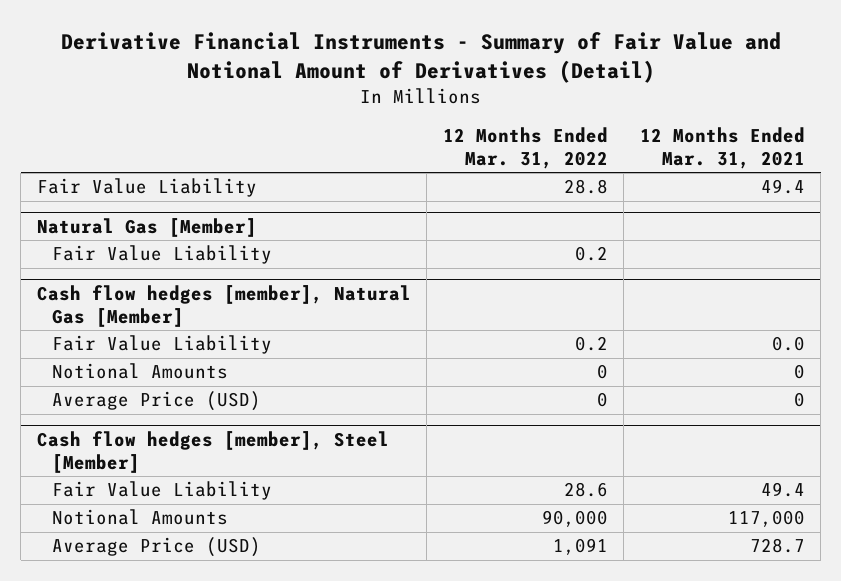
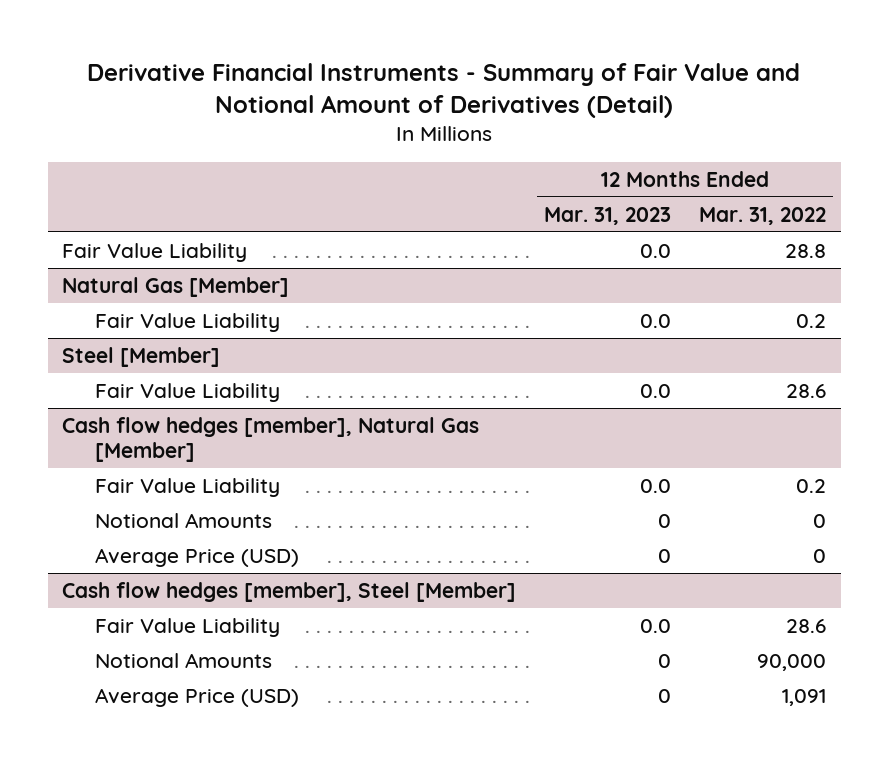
- | 12 Months Ended Mar. 31, 2022 | 12 Months Ended Mar. 31, 2021
+ | 12 Months Ended Mar. 31, 2023 | 12 Months Ended Mar. 31, 2022
+ Steel [Member]
+ Fair Value Liability | 0.0 | 28.6

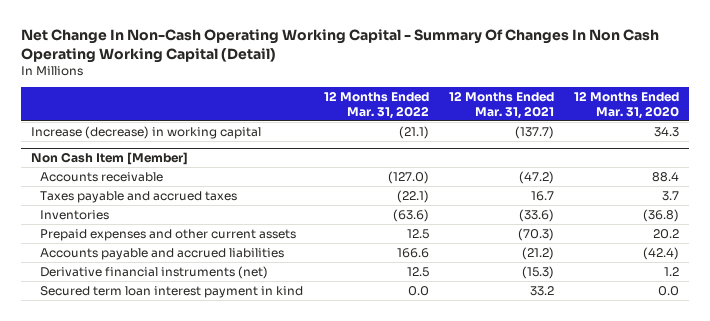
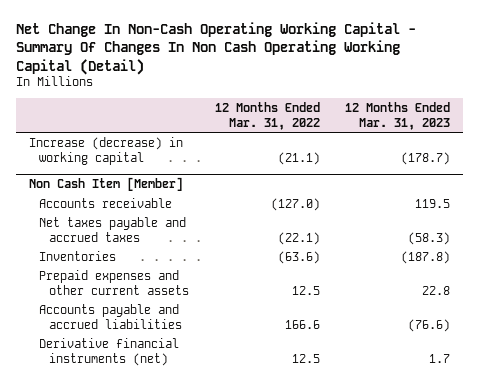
- | 12 Months Ended Mar. 31, 2022 | 12 Months Ended Mar. 31, 2021 | 12 Months Ended Mar. 31, 2020
+ | 12 Months Ended Mar. 31, 2022 | 12 Months Ended Mar. 31, 2023
@ Non Cash Item [Member]
- Taxes payable and accrued taxes | (22.1) | 16.7 | 3.7
+ Net taxes payable and accrued taxes | (22.1) | (58.3)
- Secured term loan interest payment in kind | 0.0 | 33.2 | 0.0

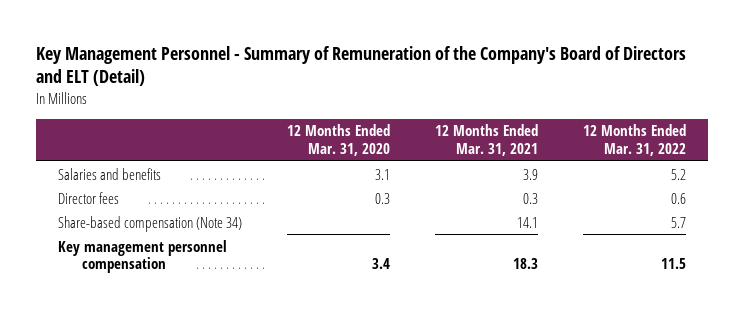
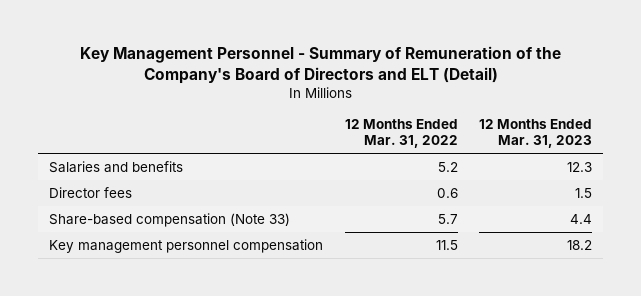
- | 12 Months Ended Mar. 31, 2020 | 12 Months Ended Mar. 31, 2021 | 12 Months Ended Mar. 31, 2022
+ | 12 Months Ended Mar. 31, 2022 | 12 Months Ended Mar. 31, 2023
- Share-based compensation (Note 34) | | 14.1 | 5.7
+ Share-based compensation (Note 33) | 5.7 | 4.4

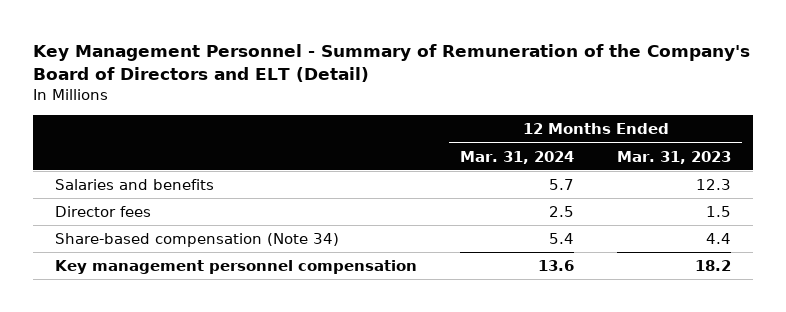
- | 12 Months Ended Mar. 31, 2022 | 12 Months Ended Mar. 31, 2023
+ | 12 Months Ended Mar. 31, 2024 | 12 Months Ended Mar. 31, 2023
- Share-based compensation (Note 33) | 5.7 | 4.4
+ Share-based compensation (Note 34) | 5.4 | 4.4

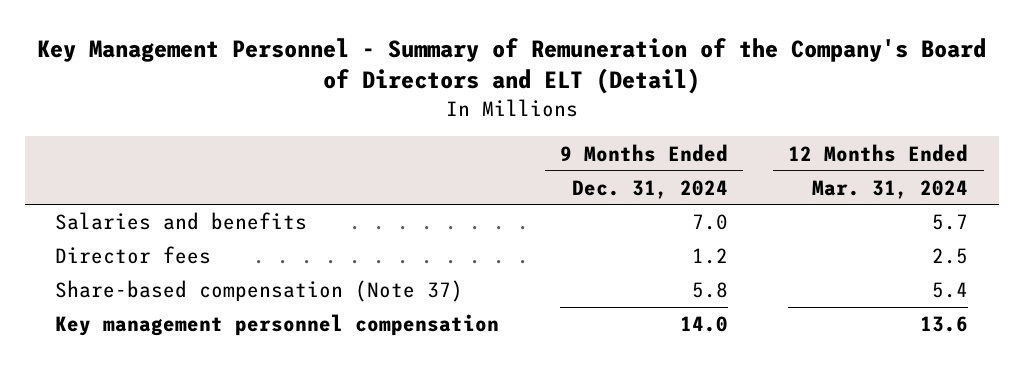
- | 12 Months Ended Mar. 31, 2024 | 12 Months Ended Mar. 31, 2023
+ | 9 Months Ended Dec. 31, 2024 | 12 Months Ended Mar. 31, 2024
- Share-based compensation (Note 34) | 5.4 | 4.4
+ Share-based compensation (Note 37) | 5.8 | 5.4

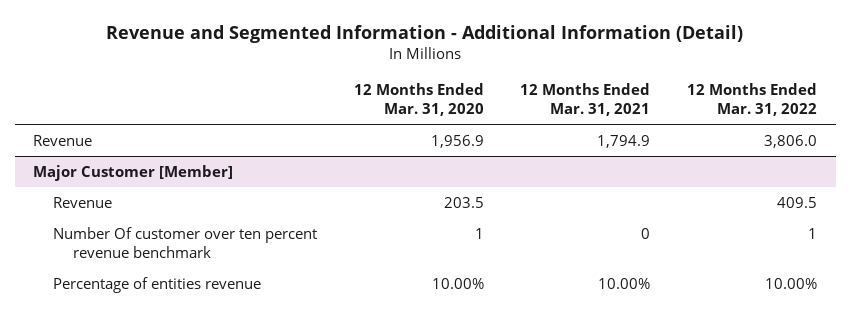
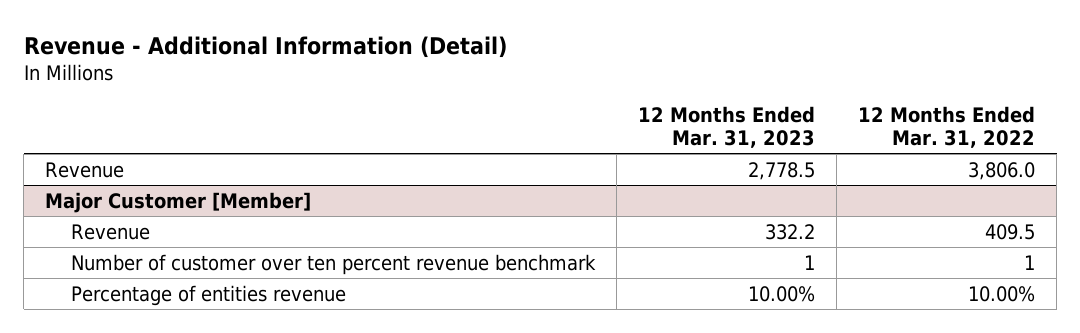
- Revenue and Segmented Information - Additional Information (Detail)
+ Revenue - Additional Information (Detail)
- | 12 Months Ended Mar. 31, 2020 | 12 Months Ended Mar. 31, 2021 | 12 Months Ended Mar. 31, 2022
+ | 12 Months Ended Mar. 31, 2023 | 12 Months Ended Mar. 31, 2022
@ Major Customer [Member]
- Number Of customer over ten percent revenue benchmark | 1 | 0 | 1
+ Number of customer over ten percent revenue benchmark | 1 | 1

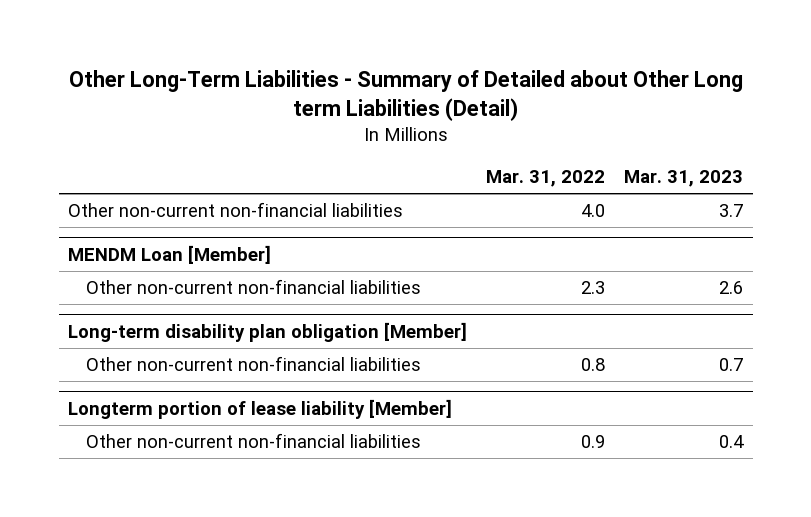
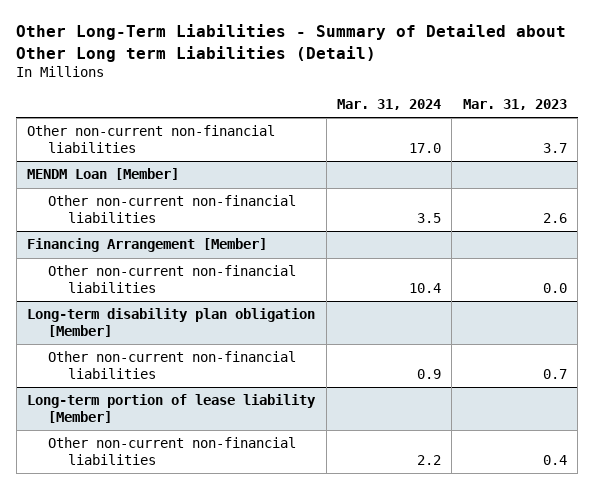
- | Mar. 31, 2022 | Mar. 31, 2023
+ | Mar. 31, 2024 | Mar. 31, 2023
+ Financing Arrangement [Member]
+ Other non-current non-financial liabilities | 10.4 | 0.0
- Longterm portion of lease liability [Member]
+ Long-term portion of lease liability [Member]

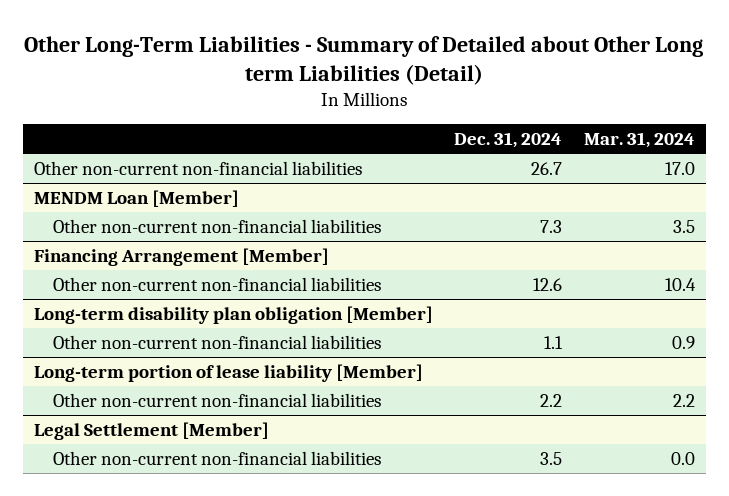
- | Mar. 31, 2024 | Mar. 31, 2023
+ | Dec. 31, 2024 | Mar. 31, 2024
+ Legal Settlement [Member]
+ Other non-current non-financial liabilities | 3.5 | 0.0

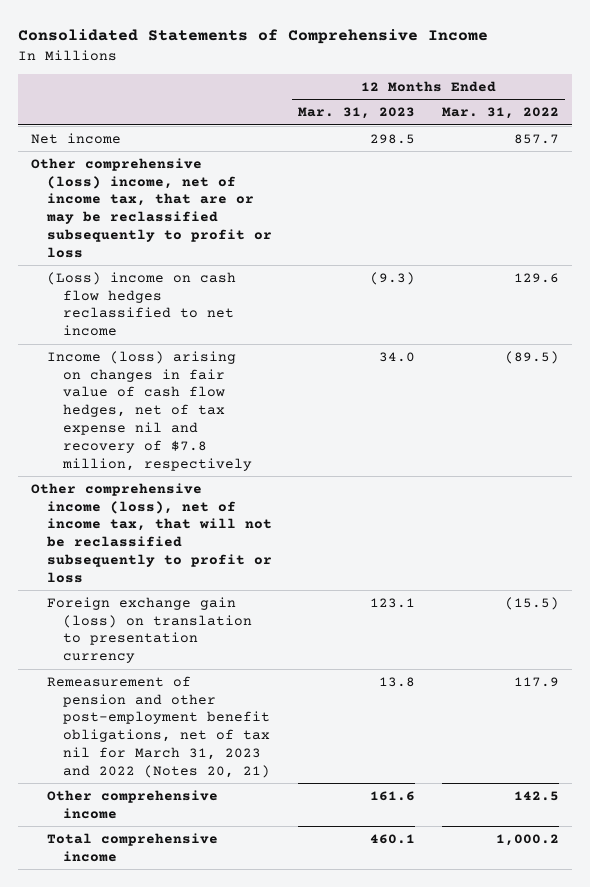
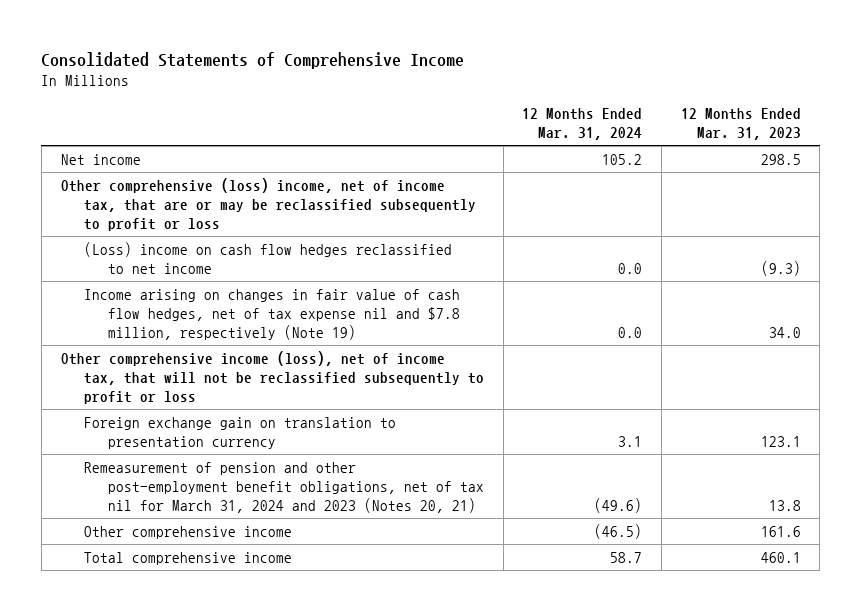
- | 12 Months Ended Mar. 31, 2023 | 12 Months Ended Mar. 31, 2022
+ | 12 Months Ended Mar. 31, 2024 | 12 Months Ended Mar. 31, 2023
- Income (loss) arising on changes in fair value of cash flow hedges, net of tax expense nil and recovery of $7.8 million, respectively | 34.0 | (89.5)
+ Income arising on changes in fair value of cash flow hedges, net of tax expense nil and $7.8 million, respectively (Note 19) | 0.0 | 34.0
- Foreign exchange gain (loss) on translation to presentation currency | 123.1 | (15.5)
- Remeasurement of pension and other post-employment benefit obligations, net of tax nil for March 31, 2023 and 2022 (Notes 20, 21) | 13.8 | 117.9
+ Foreign exchange gain on translation to presentation currency | 3.1 | 123.1
+ Remeasurement of pension and other post-employment benefit obligations, net of tax nil for March 31, 2024 and 2023 (Notes 20, 21) | (49.6) | 13.8

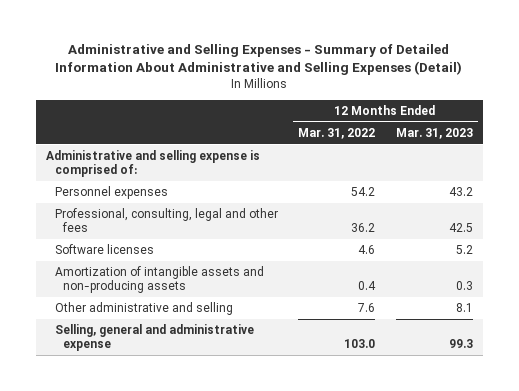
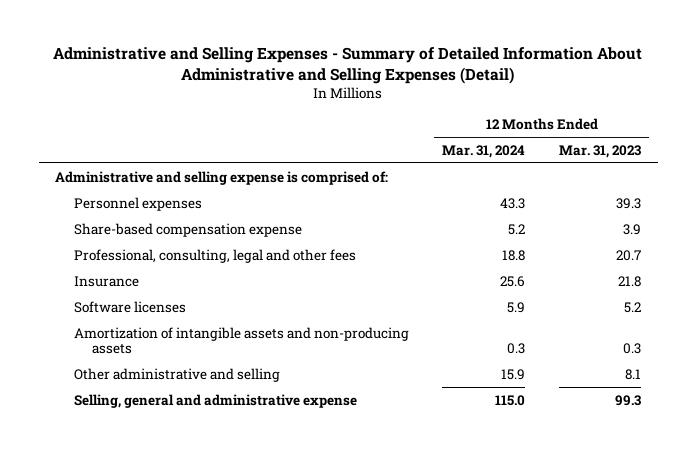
- | 12 Months Ended Mar. 31, 2022 | 12 Months Ended Mar. 31, 2023
+ | 12 Months Ended Mar. 31, 2024 | 12 Months Ended Mar. 31, 2023
- Personnel expenses | 54.2 | 43.2
- Professional, consulting, legal and other fees | 36.2 | 42.5
+ Personnel expenses | 43.3 | 39.3
+ Share-based compensation expense | 5.2 | 3.9
+ Professional, consulting, legal and other fees | 18.8 | 20.7
+ Insurance | 25.6 | 21.8

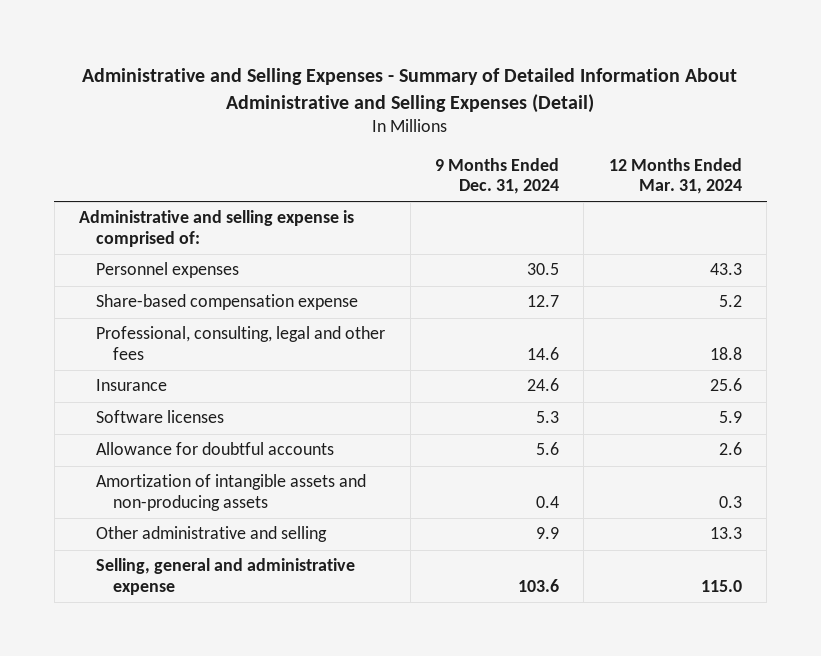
- | 12 Months Ended Mar. 31, 2024 | 12 Months Ended Mar. 31, 2023
+ | 9 Months Ended Dec. 31, 2024 | 12 Months Ended Mar. 31, 2024
+ Allowance for doubtful accounts | 5.6 | 2.6
- Other administrative and selling | 15.9 | 8.1
+ Other administrative and selling | 9.9 | 13.3

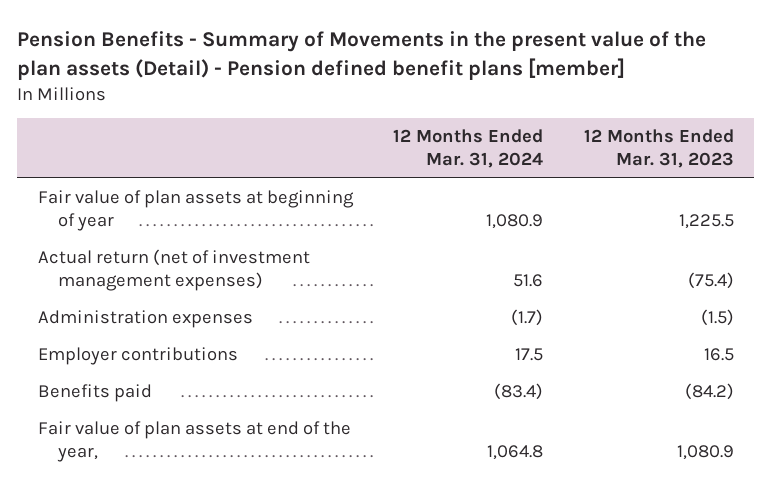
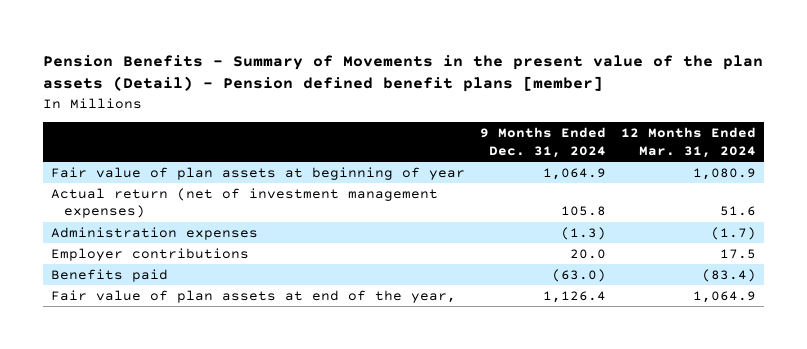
- | 12 Months Ended Mar. 31, 2024 | 12 Months Ended Mar. 31, 2023
+ | 9 Months Ended Dec. 31, 2024 | 12 Months Ended Mar. 31, 2024
- Fair value of plan assets at end of the year, | 1,064.8 | 1,080.9
+ Fair value of plan assets at end of the year, | 1,126.4 | 1,064.9

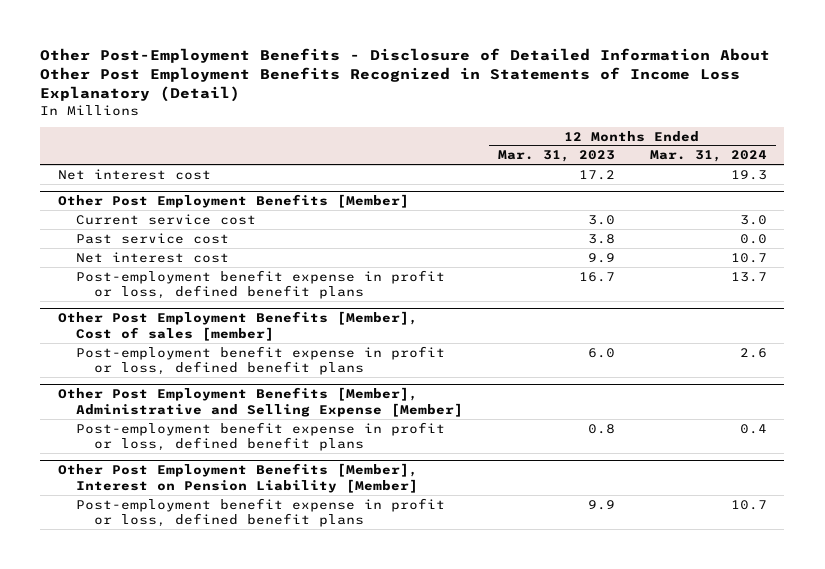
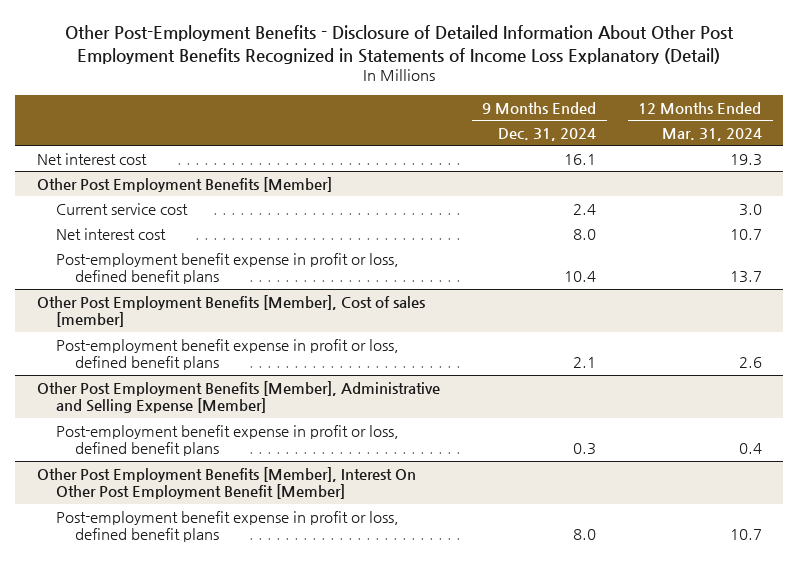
- | 12 Months Ended Mar. 31, 2023 | 12 Months Ended Mar. 31, 2024
+ | 9 Months Ended Dec. 31, 2024 | 12 Months Ended Mar. 31, 2024
@ Other Post Employment Benefits [Member]
- Past service cost | 3.8 | 0.0
- Other Post Employment Benefits [Member], Interest on Pension Liability [Member]
+ Other Post Employment Benefits [Member], Interest On Other Post Employment Benefit [Member]

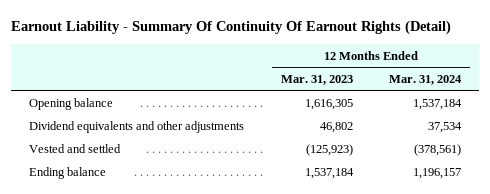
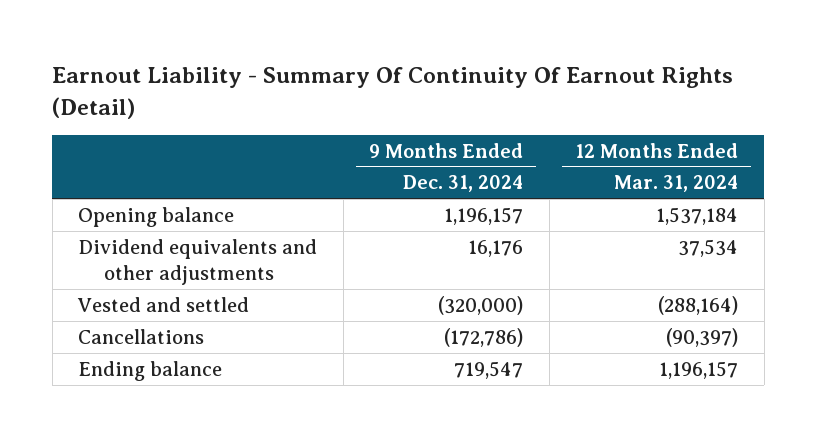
- | 12 Months Ended Mar. 31, 2023 | 12 Months Ended Mar. 31, 2024
+ | 9 Months Ended Dec. 31, 2024 | 12 Months Ended Mar. 31, 2024
- Vested and settled | (125,923) | (378,561)
+ Vested and settled | (320,000) | (288,164)
+ Cancellations | (172,786) | (90,397)

